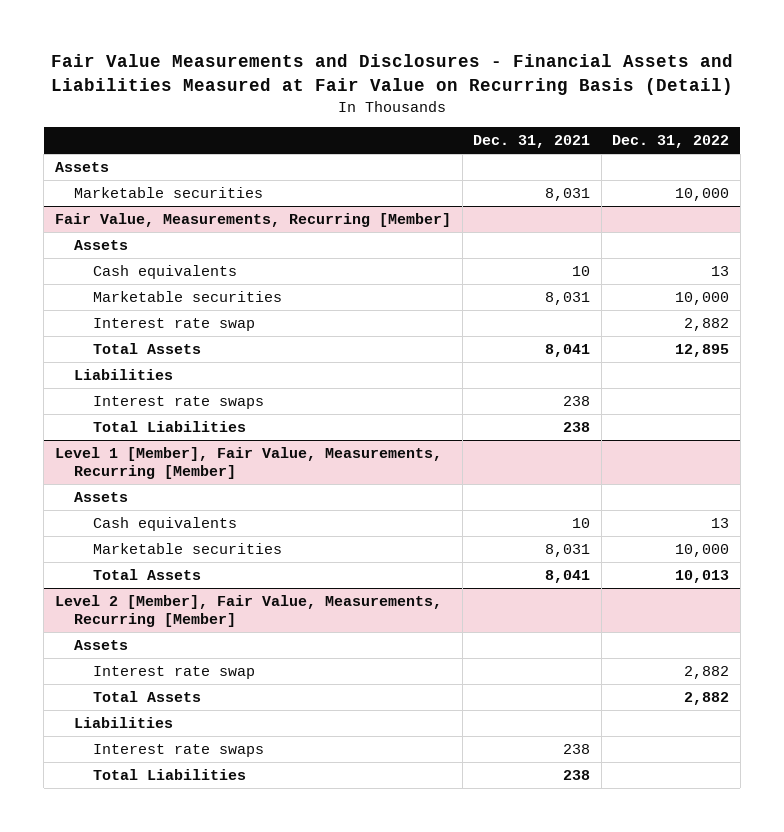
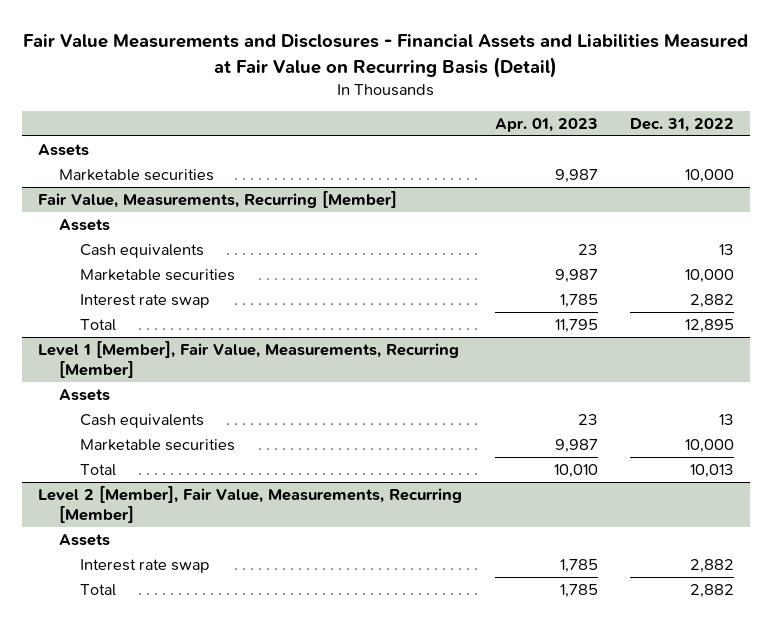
- | Dec. 31, 2021 | Dec. 31, 2022
+ | Apr. 01, 2023 | Dec. 31, 2022
@ Fair Value, Measurements, Recurring [Member]
- Total Assets | 8,041 | 12,895
- Liabilities
- Interest rate swaps | 238 |
- Total Liabilities | 238 |
+ Total | 11,795 | 12,895
@ Level 1 [Member], Fair Value, Measurements, Recurring [Member]
- Total Assets | 8,041 | 10,013
+ Total | 10,010 | 10,013
@ Level 2 [Member], Fair Value, Measurements, Recurring [Member]
- Total Assets | | 2,882
- Liabilities
- Interest rate swaps | 238 |
- Total Liabilities | 238 |
+ Total | 1,785 | 2,882

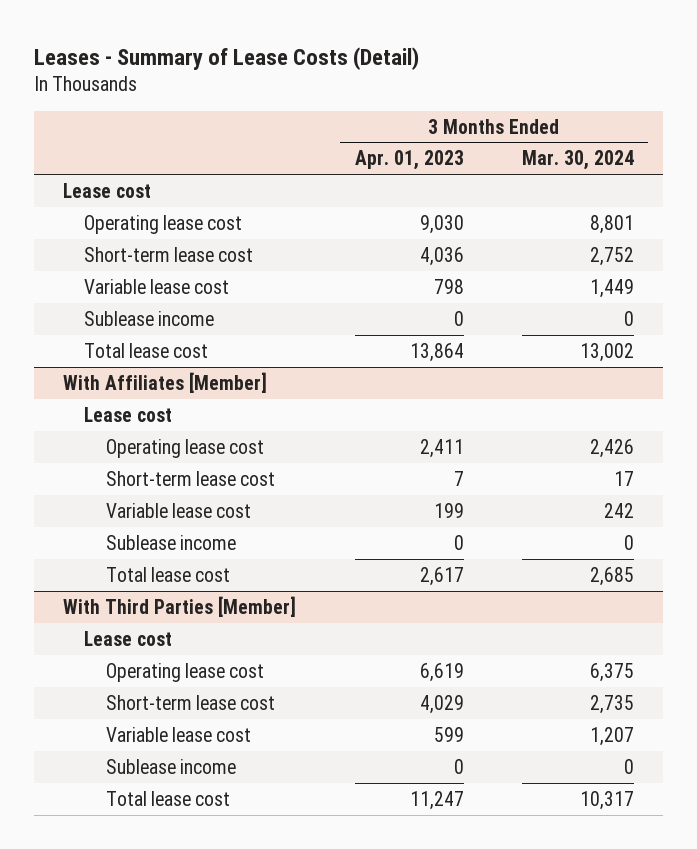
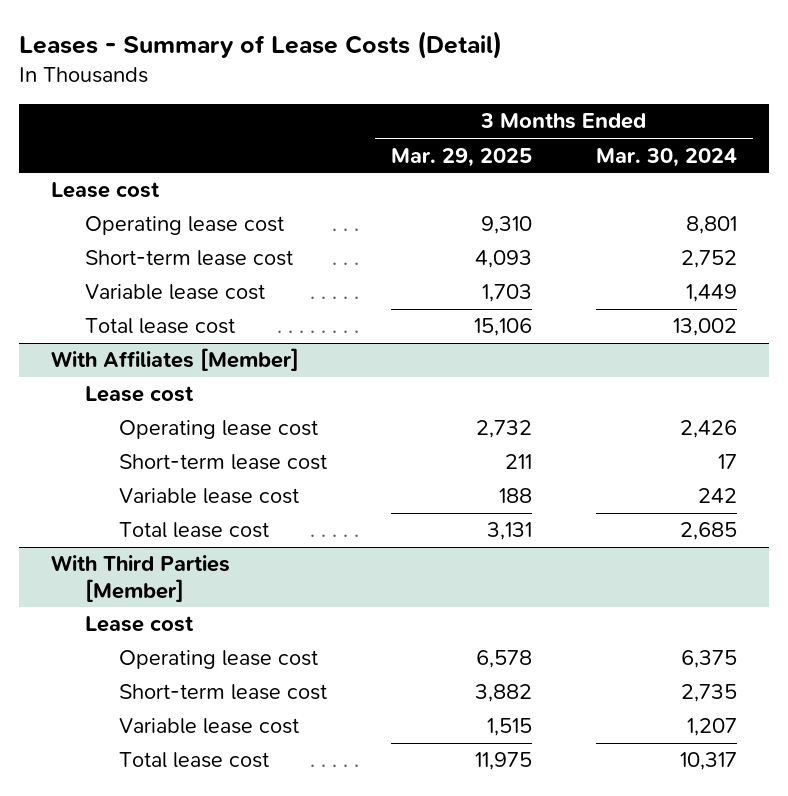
- | 3 Months Ended Apr. 01, 2023 | 3 Months Ended Mar. 30, 2024
+ | 3 Months Ended Mar. 29, 2025 | 3 Months Ended Mar. 30, 2024
- Sublease income | 0 | 0
@ With Affiliates [Member]
- Sublease income | 0 | 0
@ With Third Parties [Member]
- Sublease income | 0 | 0

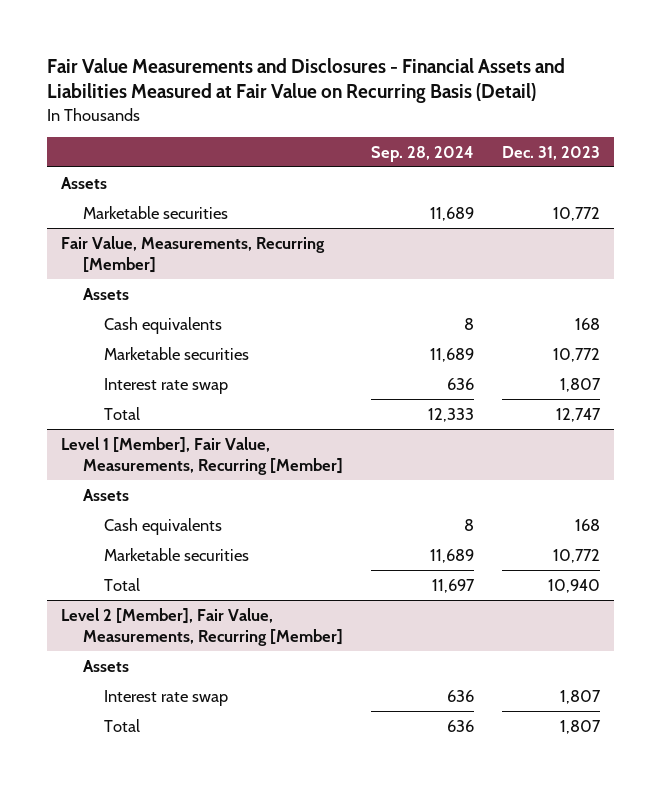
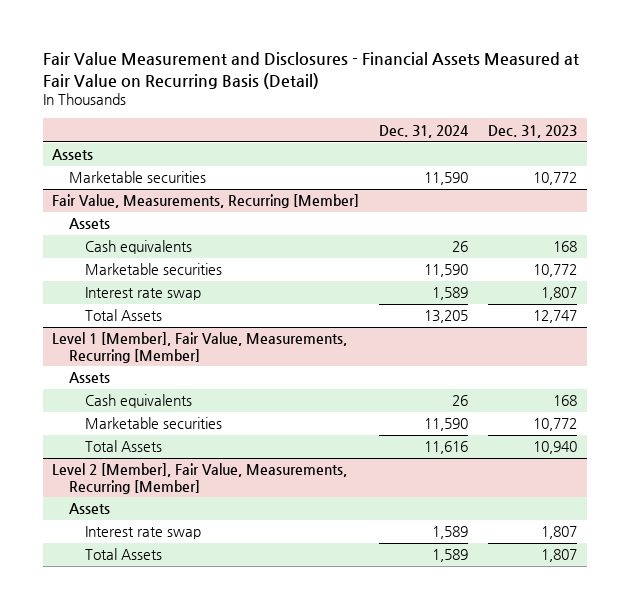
- Fair Value Measurements and Disclosures - Financial Assets and Liabilities Measured at Fair Value on Recurring Basis (Detail)
+ Fair Value Measurement and Disclosures - Financial Assets Measured at Fair Value on Recurring Basis (Detail)
- | Sep. 28, 2024 | Dec. 31, 2023
+ | Dec. 31, 2024 | Dec. 31, 2023
@ Fair Value, Measurements, Recurring [Member]
- Total | 12,333 | 12,747
+ Total Assets | 13,205 | 12,747
@ Level 1 [Member], Fair Value, Measurements, Recurring [Member]
- Total | 11,697 | 10,940
+ Total Assets | 11,616 | 10,940
@ Level 2 [Member], Fair Value, Measurements, Recurring [Member]
- Total | 636 | 1,807
+ Total Assets | 1,589 | 1,807

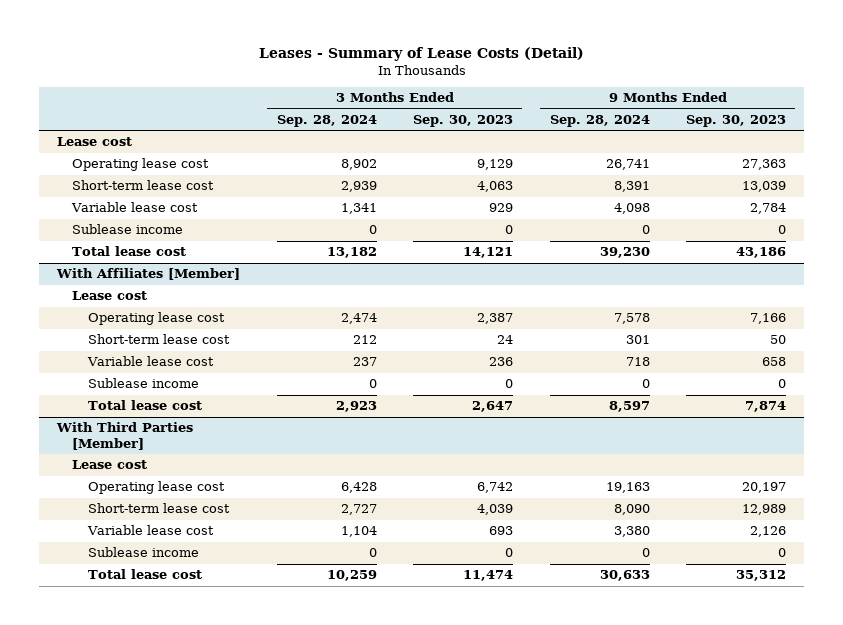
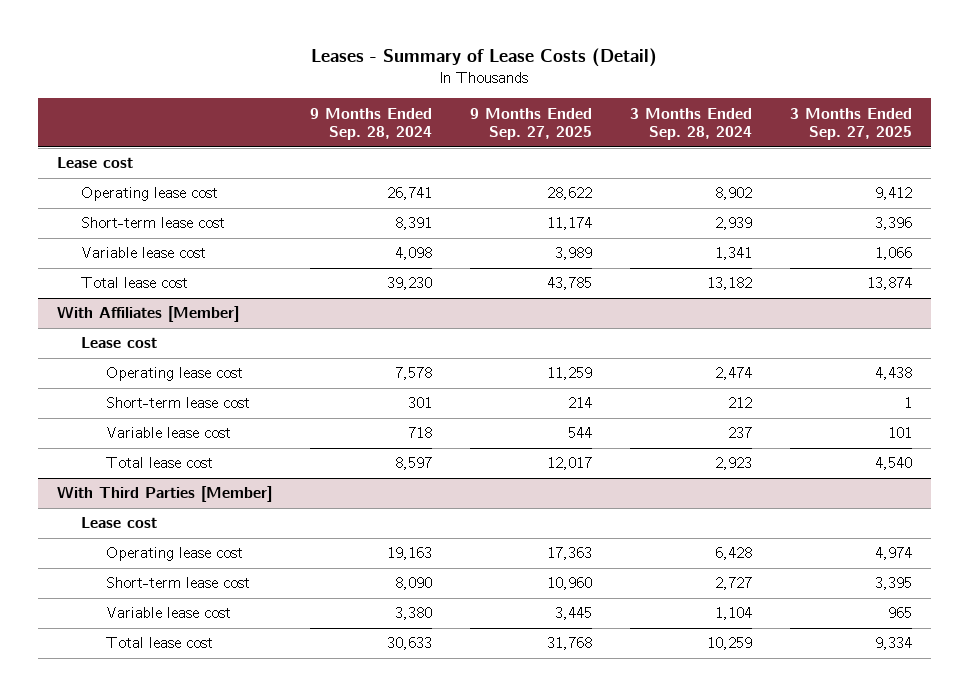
- | 3 Months Ended Sep. 28, 2024 | 3 Months Ended Sep. 30, 2023 | 9 Months Ended Sep. 28, 2024 | 9 Months Ended Sep. 30, 2023
+ | 9 Months Ended Sep. 28, 2024 | 9 Months Ended Sep. 27, 2025 | 3 Months Ended Sep. 28, 2024 | 3 Months Ended Sep. 27, 2025
- Sublease income | 0 | 0 | 0 | 0
@ With Affiliates [Member]
- Sublease income | 0 | 0 | 0 | 0
@ With Third Parties [Member]
- Sublease income | 0 | 0 | 0 | 0

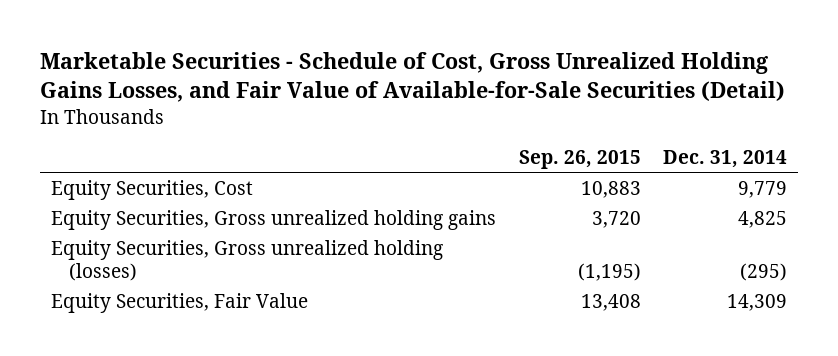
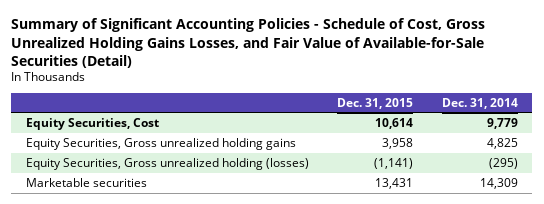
- Marketable Securities - Schedule of Cost, Gross Unrealized Holding Gains Losses, and Fair Value of Available-for-Sale Securities (Detail)
+ Summary of Significant Accounting Policies - Schedule of Cost, Gross Unrealized Holding Gains Losses, and Fair Value of Available-for-Sale Securities (Detail)
- | Sep. 26, 2015 | Dec. 31, 2014
+ | Dec. 31, 2015 | Dec. 31, 2014
- Equity Securities, Fair Value | 13,408 | 14,309
+ Marketable securities | 13,431 | 14,309

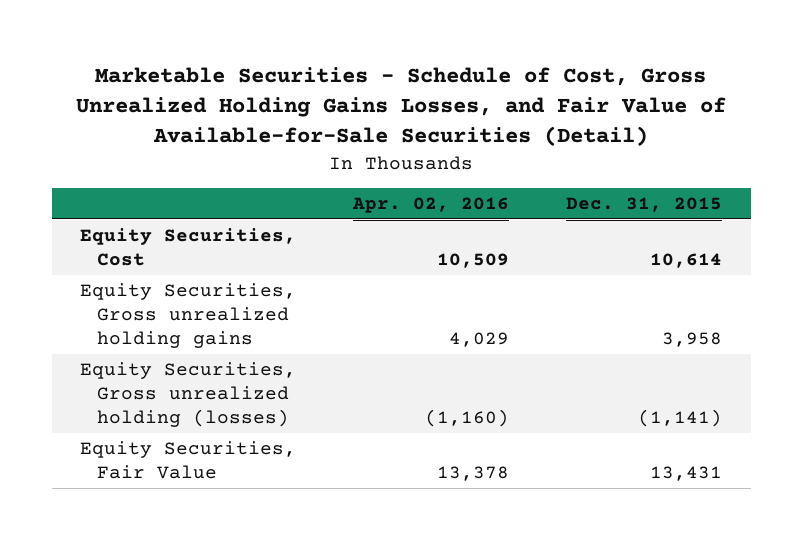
- Summary of Significant Accounting Policies - Schedule of Cost, Gross Unrealized Holding Gains Losses, and Fair Value of Available-for-Sale Securities (Detail)
+ Marketable Securities - Schedule of Cost, Gross Unrealized Holding Gains Losses, and Fair Value of Available-for-Sale Securities (Detail)
- | Dec. 31, 2015 | Dec. 31, 2014
+ | Apr. 02, 2016 | Dec. 31, 2015
- Marketable securities | 13,431 | 14,309
+ Equity Securities, Fair Value | 13,378 | 13,431

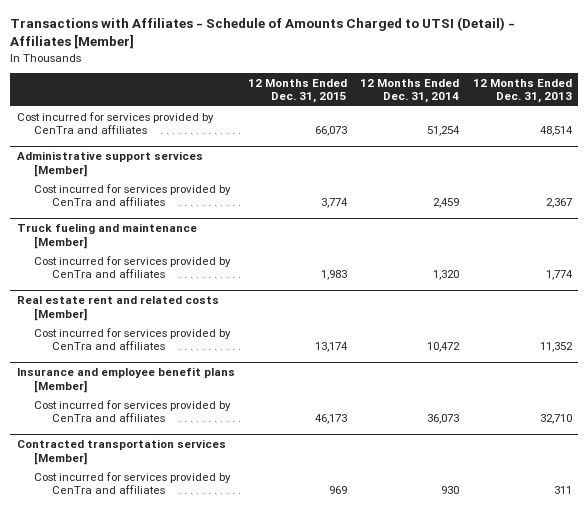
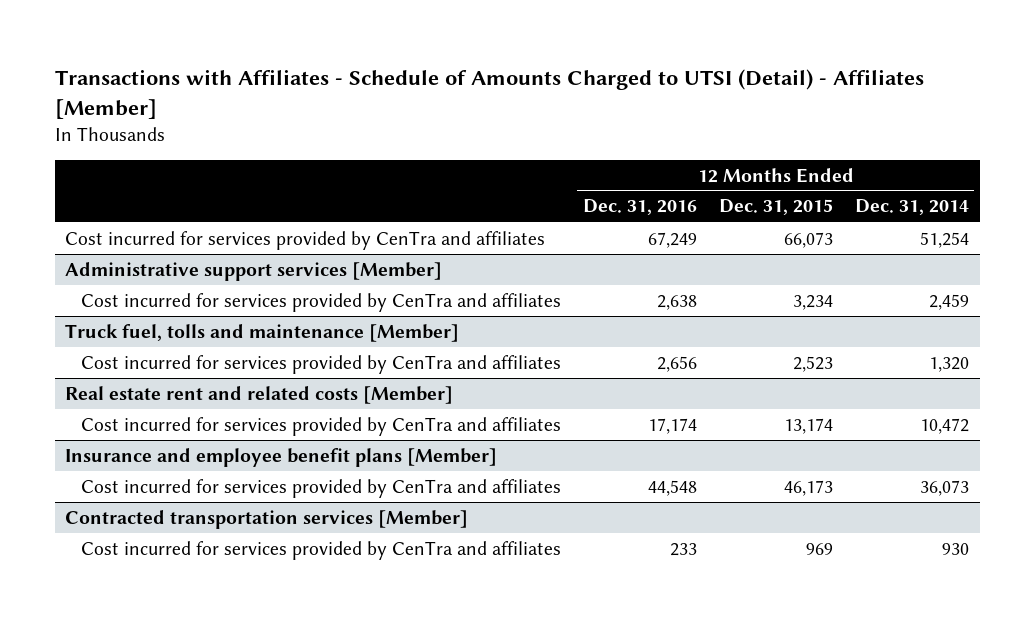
- | 12 Months Ended Dec. 31, 2015 | 12 Months Ended Dec. 31, 2014 | 12 Months Ended Dec. 31, 2013
+ | 12 Months Ended Dec. 31, 2016 | 12 Months Ended Dec. 31, 2015 | 12 Months Ended Dec. 31, 2014
@ Administrative support services [Member]
- Cost incurred for services provided by CenTra and affiliates | 3,774 | 2,459 | 2,367
- Truck fueling and maintenance [Member]
- Cost incurred for services provided by CenTra and affiliates | 1,983 | 1,320 | 1,774
@ Administrative support services [Member]
+ Cost incurred for services provided by CenTra and affiliates | 2,638 | 3,234 | 2,459
+ Truck fuel, tolls and maintenance [Member]
+ Cost incurred for services provided by CenTra and affiliates | 2,656 | 2,523 | 1,320

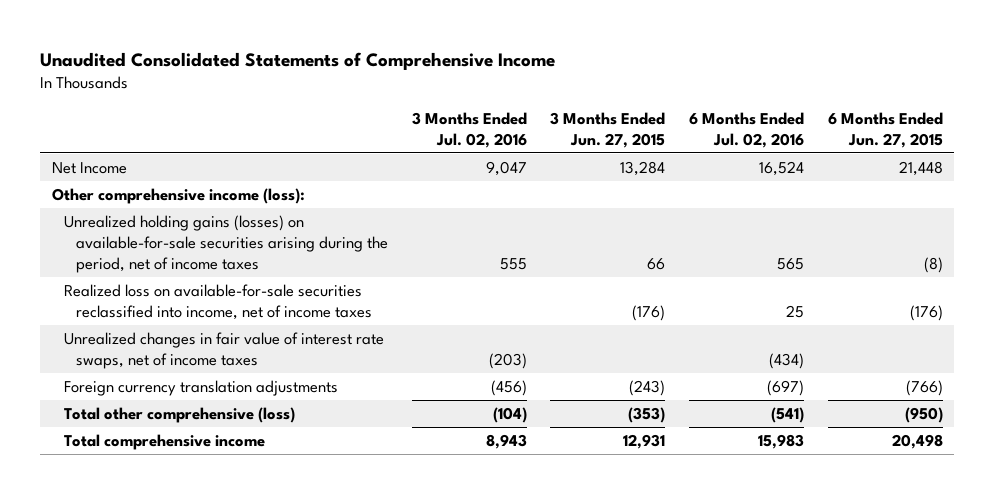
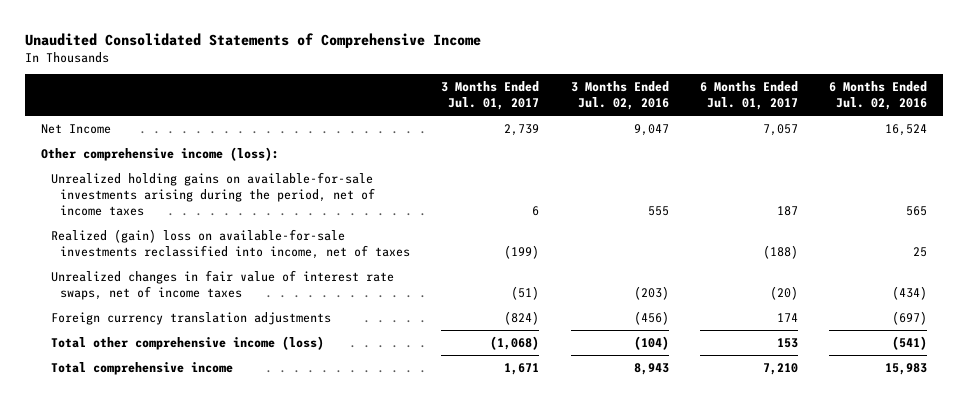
- | 3 Months Ended Jul. 02, 2016 | 3 Months Ended Jun. 27, 2015 | 6 Months Ended Jul. 02, 2016 | 6 Months Ended Jun. 27, 2015
+ | 3 Months Ended Jul. 01, 2017 | 3 Months Ended Jul. 02, 2016 | 6 Months Ended Jul. 01, 2017 | 6 Months Ended Jul. 02, 2016
- Unrealized holding gains (losses) on available-for-sale securities arising during the period, net of income taxes | 555 | 66 | 565 | (8)
- Realized loss on available-for-sale securities reclassified into income, net of income taxes | | (176) | 25 | (176)
+ Unrealized holding gains on available-for-sale investments arising during the period, net of income taxes | 6 | 555 | 187 | 565
+ Realized (gain) loss on available-for-sale investments reclassified into income, net of taxes | (199) | | (188) | 25
- Total other comprehensive (loss) | (104) | (353) | (541) | (950)
+ Total other comprehensive income (loss) | (1,068) | (104) | 153 | (541)

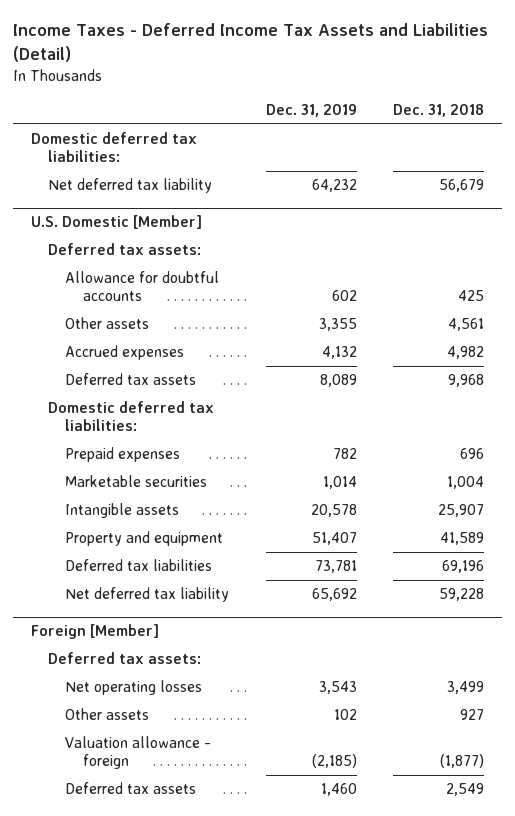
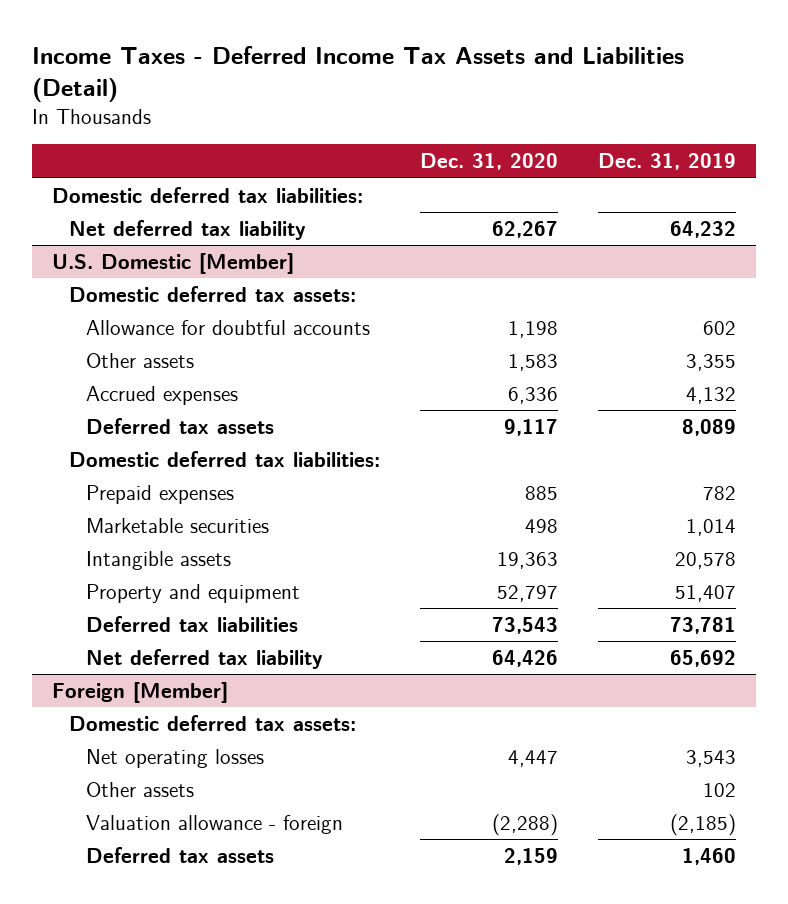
- | Dec. 31, 2019 | Dec. 31, 2018
+ | Dec. 31, 2020 | Dec. 31, 2019
@ U.S. Domestic [Member]
- Deferred tax assets:
+ Domestic deferred tax assets:
@ Foreign [Member]
- Deferred tax assets:
+ Domestic deferred tax assets:

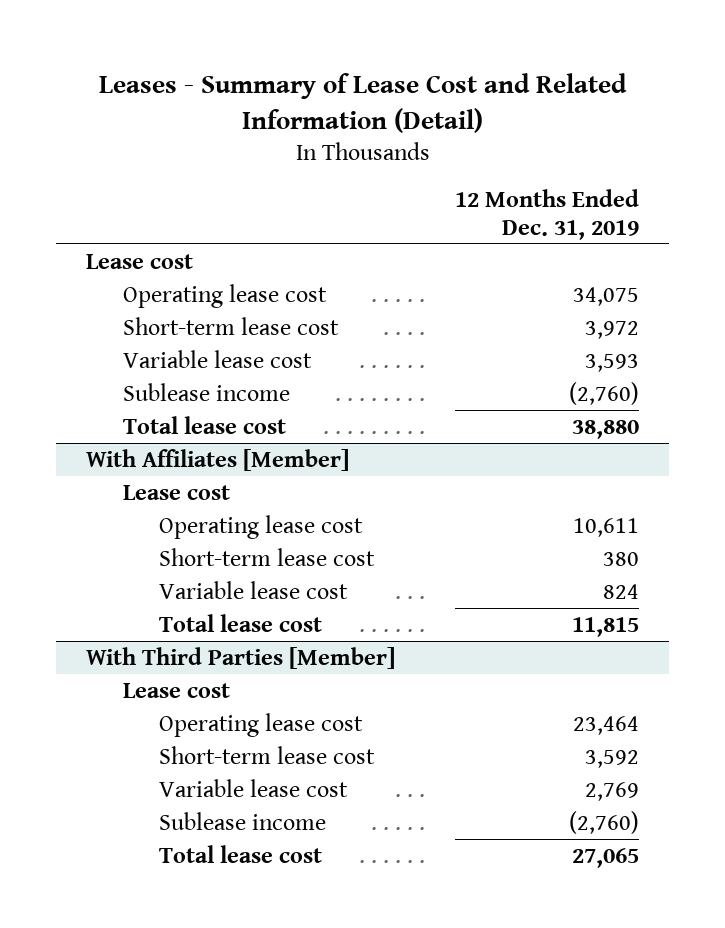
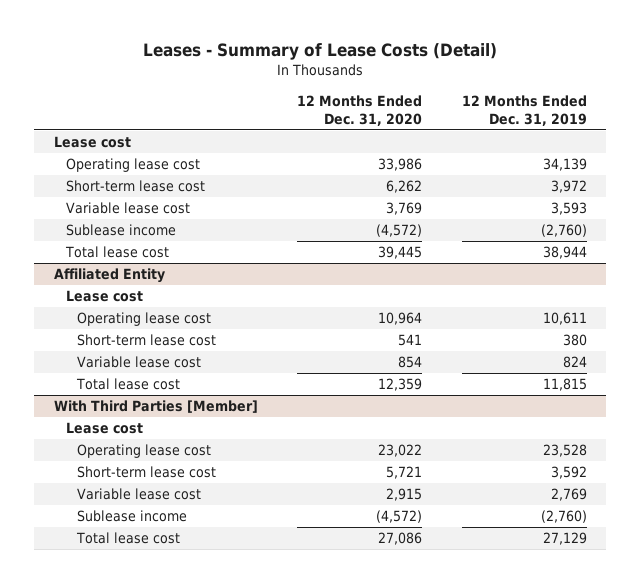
- Leases - Summary of Lease Cost and Related Information (Detail)
+ Leases - Summary of Lease Costs (Detail)
- | 12 Months Ended Dec. 31, 2019
+ | 12 Months Ended Dec. 31, 2020 | 12 Months Ended Dec. 31, 2019
- Operating lease cost | 34,075
+ Operating lease cost | 33,986 | 34,139
- Total lease cost | 38,880
- With Affiliates [Member]
+ Total lease cost | 39,445 | 38,944
+ Affiliated Entity
@ With Third Parties [Member]
- Operating lease cost | 23,464
+ Operating lease cost | 23,022 | 23,528
- Total lease cost | 27,065
+ Total lease cost | 27,086 | 27,129

